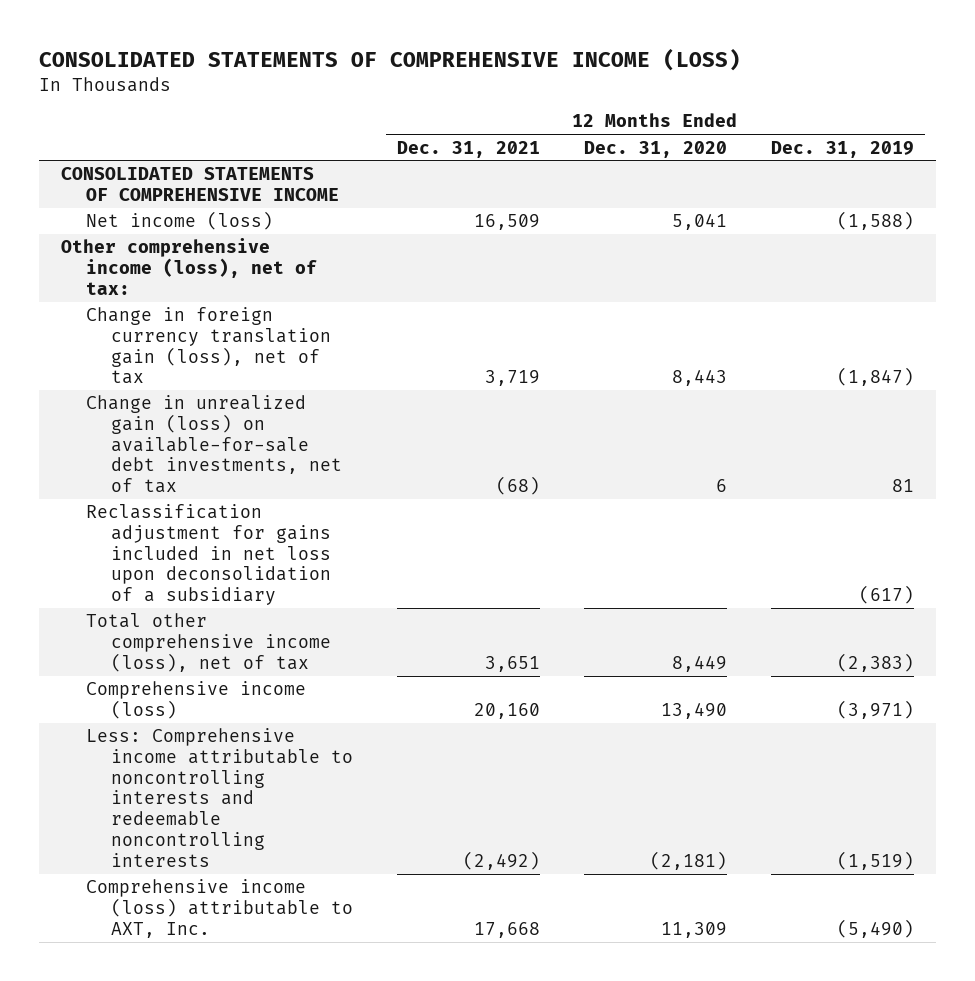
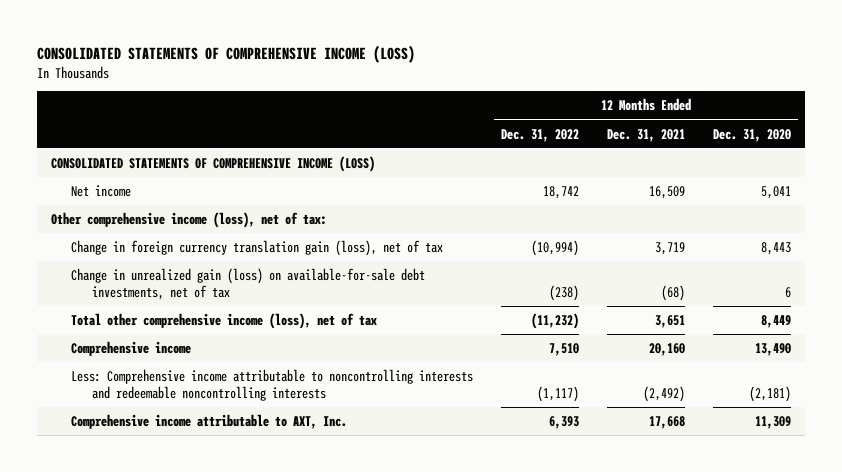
- | 12 Months Ended Dec. 31, 2021 | 12 Months Ended Dec. 31, 2020 | 12 Months Ended Dec. 31, 2019
+ | 12 Months Ended Dec. 31, 2022 | 12 Months Ended Dec. 31, 2021 | 12 Months Ended Dec. 31, 2020
- CONSOLIDATED STATEMENTS OF COMPREHENSIVE INCOME
- Net income (loss) | 16,509 | 5,041 | (1,588)
+ CONSOLIDATED STATEMENTS OF COMPREHENSIVE INCOME (LOSS)
+ Net income | 18,742 | 16,509 | 5,041
- Reclassification adjustment for gains included in net loss upon deconsolidation of a subsidiary | | | (617)
- Comprehensive income (loss) | 20,160 | 13,490 | (3,971)
+ Comprehensive income | 7,510 | 20,160 | 13,490
- Comprehensive income (loss) attributable to AXT, Inc. | 17,668 | 11,309 | (5,490)
+ Comprehensive income attributable to AXT, Inc. | 6,393 | 17,668 | 11,309

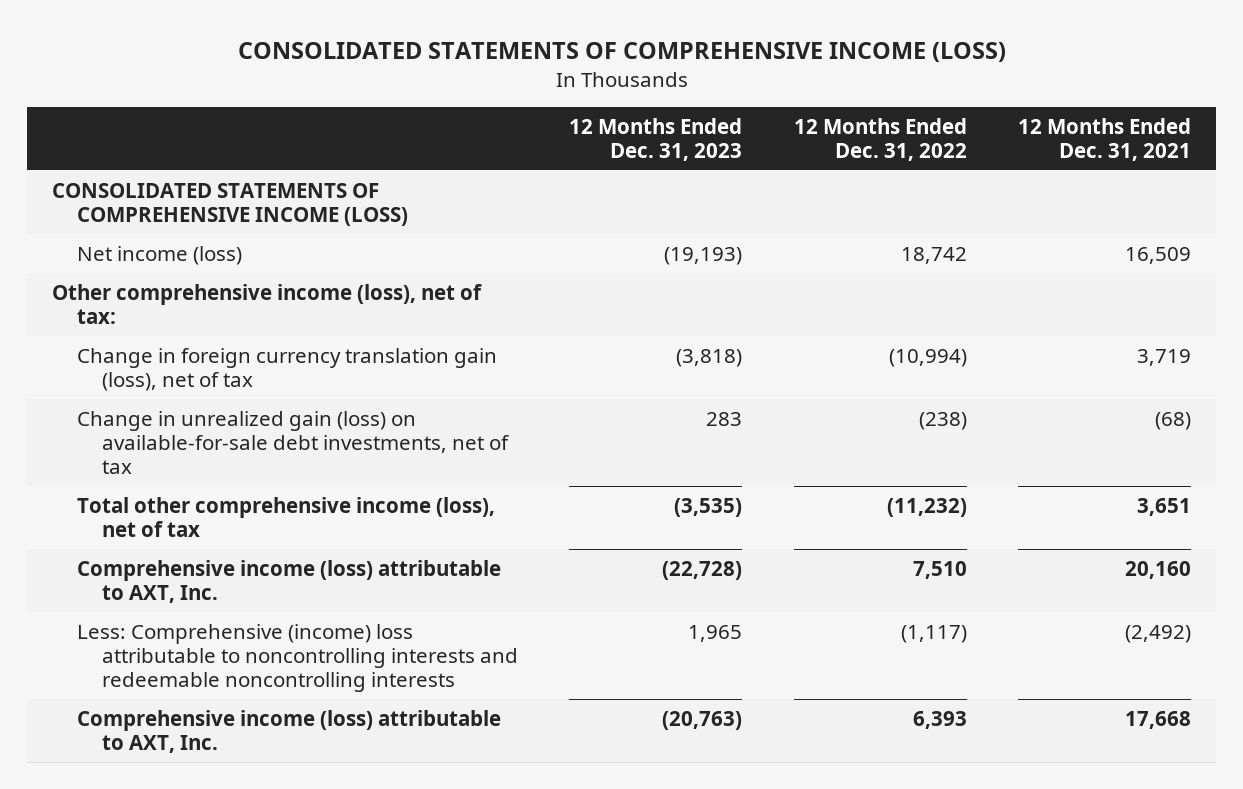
- | 12 Months Ended Dec. 31, 2022 | 12 Months Ended Dec. 31, 2021 | 12 Months Ended Dec. 31, 2020
+ | 12 Months Ended Dec. 31, 2023 | 12 Months Ended Dec. 31, 2022 | 12 Months Ended Dec. 31, 2021
- Net income | 18,742 | 16,509 | 5,041
+ Net income (loss) | (19,193) | 18,742 | 16,509
- Comprehensive income | 7,510 | 20,160 | 13,490
- Less: Comprehensive income attributable to noncontrolling interests and redeemable noncontrolling interests | (1,117) | (2,492) | (2,181)
- Comprehensive income attributable to AXT, Inc. | 6,393 | 17,668 | 11,309
+ Comprehensive income (loss) attributable to AXT, Inc. | (22,728) | 7,510 | 20,160
+ Less: Comprehensive (income) loss attributable to noncontrolling interests and redeemable noncontrolling interests | 1,965 | (1,117) | (2,492)
+ Comprehensive income (loss) attributable to AXT, Inc. | (20,763) | 6,393 | 17,668

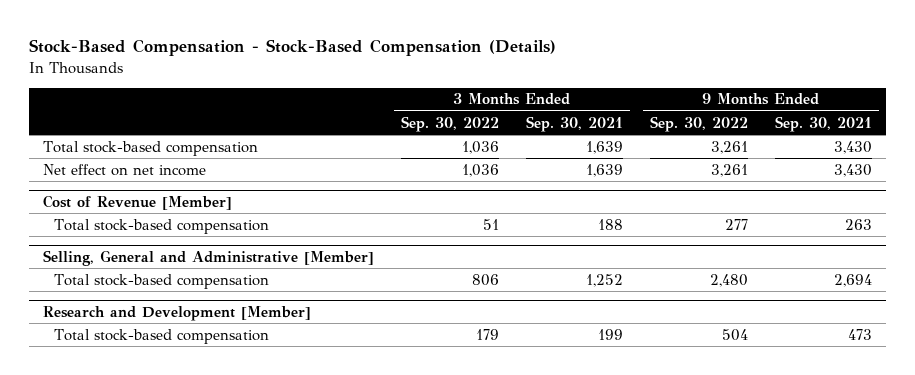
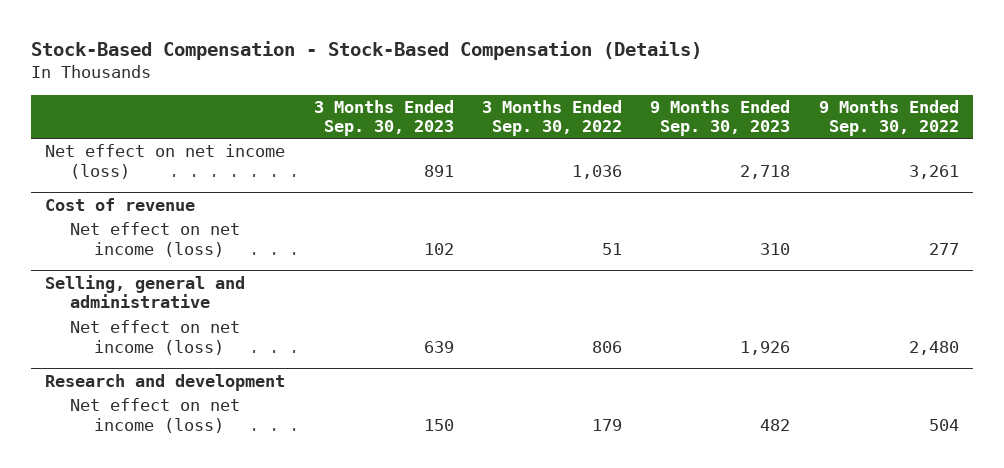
- | 3 Months Ended Sep. 30, 2022 | 3 Months Ended Sep. 30, 2021 | 9 Months Ended Sep. 30, 2022 | 9 Months Ended Sep. 30, 2021
+ | 3 Months Ended Sep. 30, 2023 | 3 Months Ended Sep. 30, 2022 | 9 Months Ended Sep. 30, 2023 | 9 Months Ended Sep. 30, 2022
- Total stock-based compensation | 1,036 | 1,639 | 3,261 | 3,430
- Net effect on net income | 1,036 | 1,639 | 3,261 | 3,430
- Cost of Revenue [Member]
- Total stock-based compensation | 51 | 188 | 277 | 263
- Selling, General and Administrative [Member]
- Total stock-based compensation | 806 | 1,252 | 2,480 | 2,694
- Research and Development [Member]
- Total stock-based compensation | 179 | 199 | 504 | 473
+ Net effect on net income (loss) | 891 | 1,036 | 2,718 | 3,261
+ Cost of revenue
+ Net effect on net income (loss) | 102 | 51 | 310 | 277
+ Selling, general and administrative
+ Net effect on net income (loss) | 639 | 806 | 1,926 | 2,480
+ Research and development
+ Net effect on net income (loss) | 150 | 179 | 482 | 504

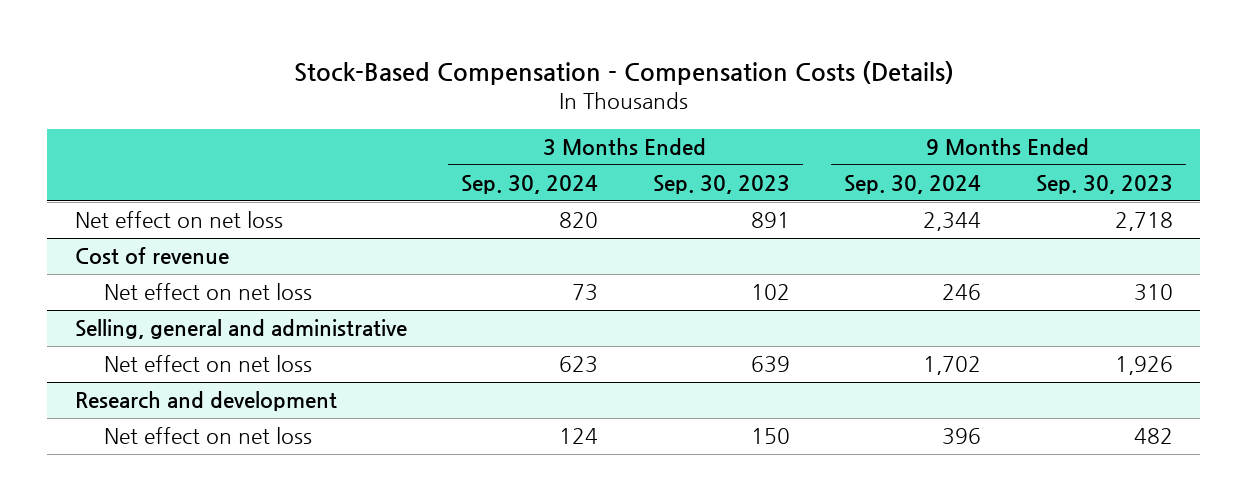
- Stock-Based Compensation - Stock-Based Compensation (Details)
+ Stock-Based Compensation - Compensation Costs (Details)
- | 3 Months Ended Sep. 30, 2023 | 3 Months Ended Sep. 30, 2022 | 9 Months Ended Sep. 30, 2023 | 9 Months Ended Sep. 30, 2022
+ | 3 Months Ended Sep. 30, 2024 | 3 Months Ended Sep. 30, 2023 | 9 Months Ended Sep. 30, 2024 | 9 Months Ended Sep. 30, 2023
- Net effect on net income (loss) | 891 | 1,036 | 2,718 | 3,261
+ Net effect on net loss | 820 | 891 | 2,344 | 2,718
@ Cost of revenue
- Net effect on net income (loss) | 102 | 51 | 310 | 277
+ Net effect on net loss | 73 | 102 | 246 | 310
@ Selling, general and administrative
- Net effect on net income (loss) | 639 | 806 | 1,926 | 2,480
+ Net effect on net loss | 623 | 639 | 1,702 | 1,926
@ Research and development
- Net effect on net income (loss) | 150 | 179 | 482 | 504
+ Net effect on net loss | 124 | 150 | 396 | 482

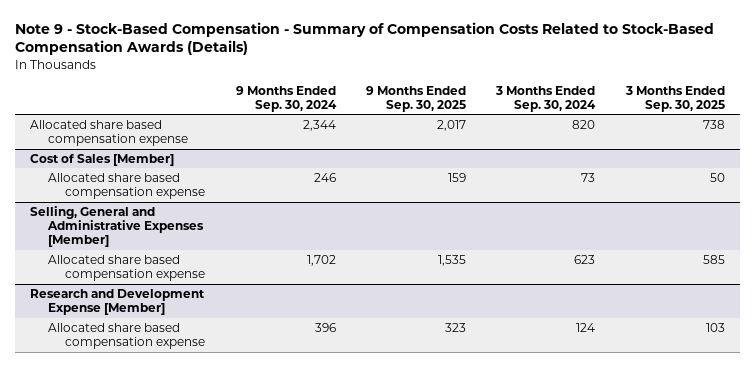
- Stock-Based Compensation - Compensation Costs (Details)
+ Note 9 - Stock-Based Compensation - Summary of Compensation Costs Related to Stock-Based Compensation Awards (Details)
- | 3 Months Ended Sep. 30, 2024 | 3 Months Ended Sep. 30, 2023 | 9 Months Ended Sep. 30, 2024 | 9 Months Ended Sep. 30, 2023
+ | 9 Months Ended Sep. 30, 2024 | 9 Months Ended Sep. 30, 2025 | 3 Months Ended Sep. 30, 2024 | 3 Months Ended Sep. 30, 2025
- Net effect on net loss | 820 | 891 | 2,344 | 2,718
- Cost of revenue
- Net effect on net loss | 73 | 102 | 246 | 310
- Selling, general and administrative
- Net effect on net loss | 623 | 639 | 1,702 | 1,926
- Research and development
- Net effect on net loss | 124 | 150 | 396 | 482
+ Allocated share based compensation expense | 2,344 | 2,017 | 820 | 738
+ Cost of Sales [Member]
+ Allocated share based compensation expense | 246 | 159 | 73 | 50
+ Selling, General and Administrative Expenses [Member]
+ Allocated share based compensation expense | 1,702 | 1,535 | 623 | 585
+ Research and Development Expense [Member]
+ Allocated share based compensation expense | 396 | 323 | 124 | 103

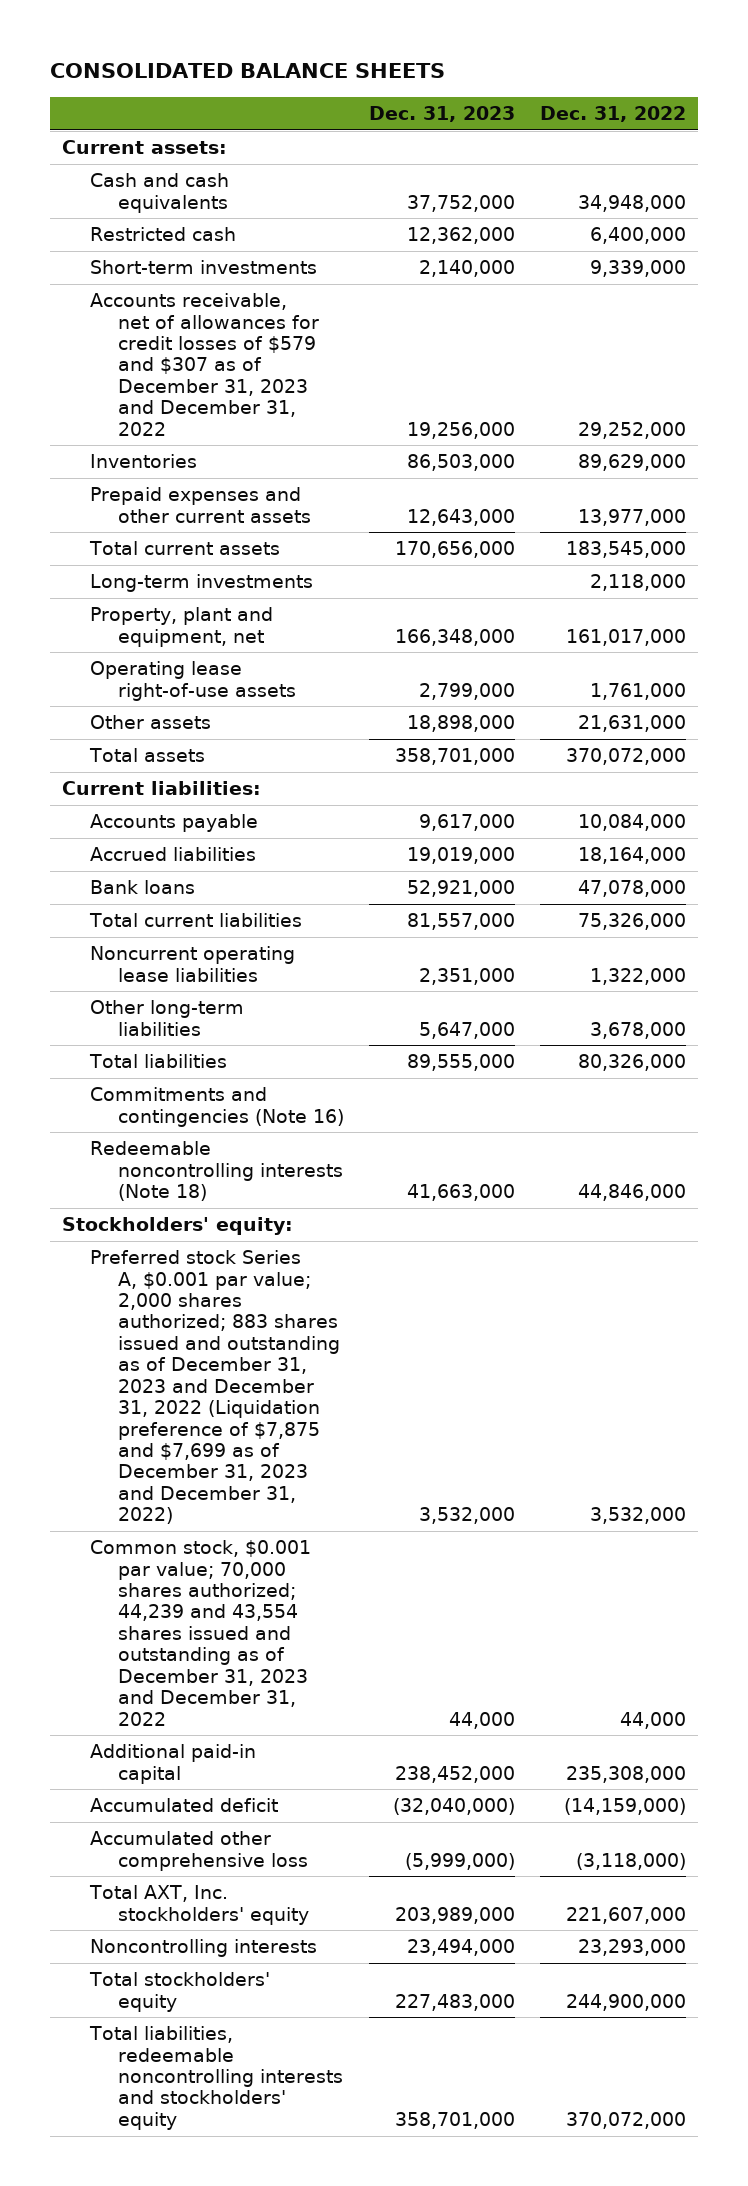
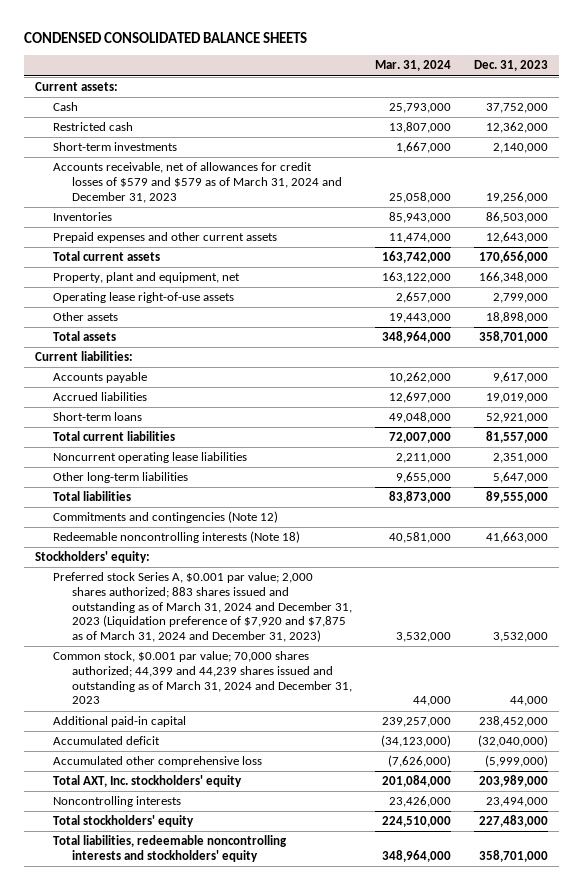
- CONSOLIDATED BALANCE SHEETS
+ CONDENSED CONSOLIDATED BALANCE SHEETS
- | Dec. 31, 2023 | Dec. 31, 2022
+ | Mar. 31, 2024 | Dec. 31, 2023
- Cash and cash equivalents | 37,752,000 | 34,948,000
+ Cash | 25,793,000 | 37,752,000
- Accounts receivable, net of allowances for credit losses of $579 and $307 as of December 31, 2023 and December 31, 2022 | 19,256,000 | 29,252,000
+ Accounts receivable, net of allowances for credit losses of $579 and $579 as of March 31, 2024 and December 31, 2023 | 25,058,000 | 19,256,000
- Long-term investments | | 2,118,000
- Bank loans | 52,921,000 | 47,078,000
+ Short-term loans | 49,048,000 | 52,921,000
- Commitments and contingencies (Note 16)
+ Commitments and contingencies (Note 12)
- Preferred stock Series A, $0.001 par value; 2,000 shares authorized; 883 shares issued and outstanding as of December 31, 2023 and December 31, 2022 (Liquidation preference of $7,875 and $7,699 as of December 31, 2023 and December 31, 2022) | 3,532,000 | 3,532,000
- Common stock, $0.001 par value; 70,000 shares authorized; 44,239 and 43,554 shares issued and outstanding as of December 31, 2023 and December 31, 2022 | 44,000 | 44,000
+ Preferred stock Series A, $0.001 par value; 2,000 shares authorized; 883 shares issued and outstanding as of March 31, 2024 and December 31, 2023 (Liquidation preference of $7,920 and $7,875 as of March 31, 2024 and December 31, 2023) | 3,532,000 | 3,532,000
+ Common stock, $0.001 par value; 70,000 shares authorized; 44,399 and 44,239 shares issued and outstanding as of March 31, 2024 and December 31, 2023 | 44,000 | 44,000

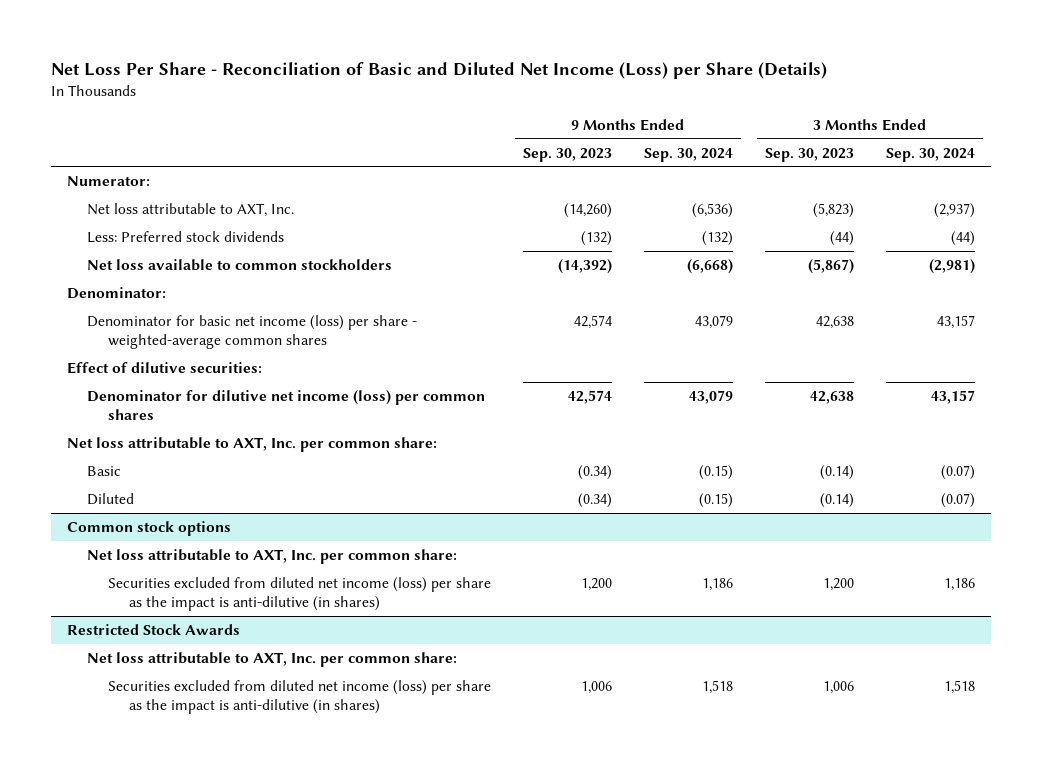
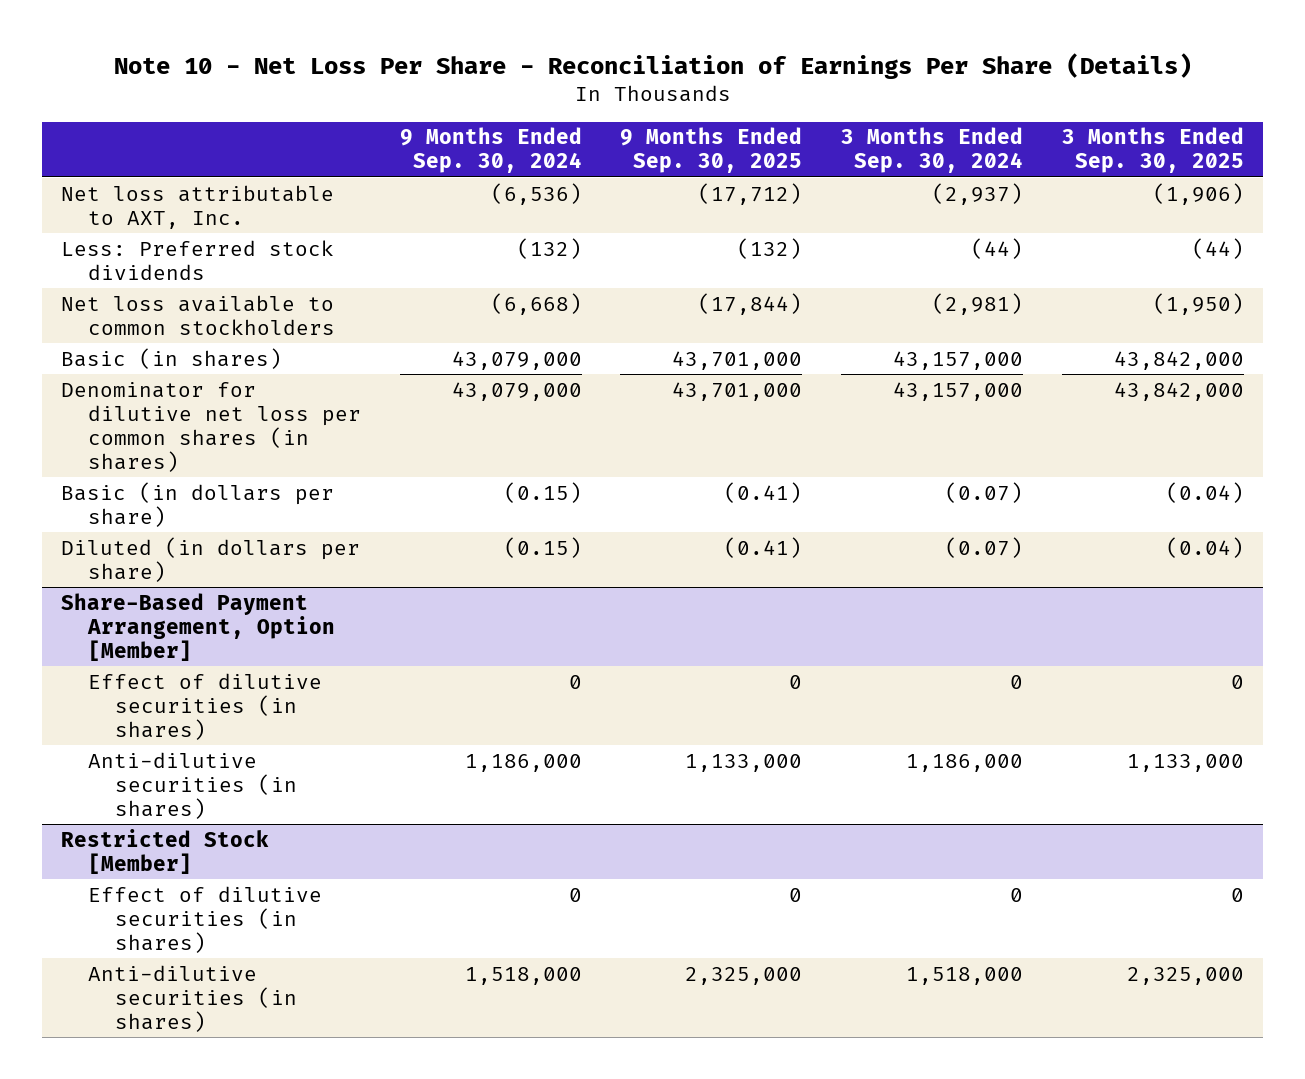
- Net Loss Per Share - Reconciliation of Basic and Diluted Net Income (Loss) per Share (Details)
+ Note 10 - Net Loss Per Share - Reconciliation of Earnings Per Share (Details)
- | 9 Months Ended Sep. 30, 2023 | 9 Months Ended Sep. 30, 2024 | 3 Months Ended Sep. 30, 2023 | 3 Months Ended Sep. 30, 2024
+ | 9 Months Ended Sep. 30, 2024 | 9 Months Ended Sep. 30, 2025 | 3 Months Ended Sep. 30, 2024 | 3 Months Ended Sep. 30, 2025
- Numerator:
- Denominator:
- Denominator for basic net income (loss) per share - weighted-average common shares | 42,574 | 43,079 | 42,638 | 43,157
- Effect of dilutive securities:
- Denominator for dilutive net income (loss) per common shares | 42,574 | 43,079 | 42,638 | 43,157
- Net loss attributable to AXT, Inc. per common share:
- Basic | (0.34) | (0.15) | (0.14) | (0.07)
- Diluted | (0.34) | (0.15) | (0.14) | (0.07)
- Common stock options
- Net loss attributable to AXT, Inc. per common share:
- Securities excluded from diluted net income (loss) per share as the impact is anti-dilutive (in shares) | 1,200 | 1,186 | 1,200 | 1,186
- Restricted Stock Awards
- Net loss attributable to AXT, Inc. per common share:
- Securities excluded from diluted net income (loss) per share as the impact is anti-dilutive (in shares) | 1,006 | 1,518 | 1,006 | 1,518
+ Basic (in shares) | 43,079,000 | 43,701,000 | 43,157,000 | 43,842,000
+ Denominator for dilutive net loss per common shares (in shares) | 43,079,000 | 43,701,000 | 43,157,000 | 43,842,000
+ Basic (in dollars per share) | (0.15) | (0.41) | (0.07) | (0.04)
+ Diluted (in dollars per share) | (0.15) | (0.41) | (0.07) | (0.04)
+ Share-Based Payment Arrangement, Option [Member]
+ Effect of dilutive securities (in shares) | 0 | 0 | 0 | 0
+ Anti-dilutive securities (in shares) | 1,186,000 | 1,133,000 | 1,186,000 | 1,133,000
+ Restricted Stock [Member]
+ Effect of dilutive securities (in shares) | 0 | 0 | 0 | 0
+ Anti-dilutive securities (in shares) | 1,518,000 | 2,325,000 | 1,518,000 | 2,325,000

